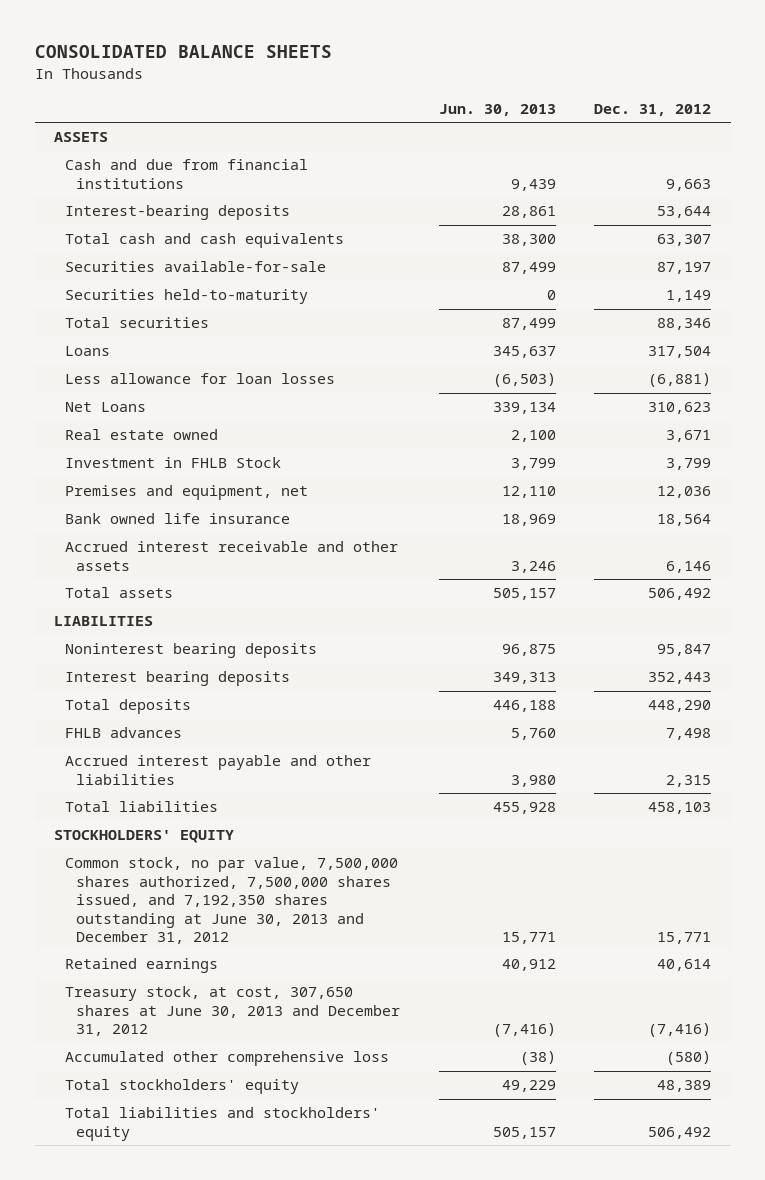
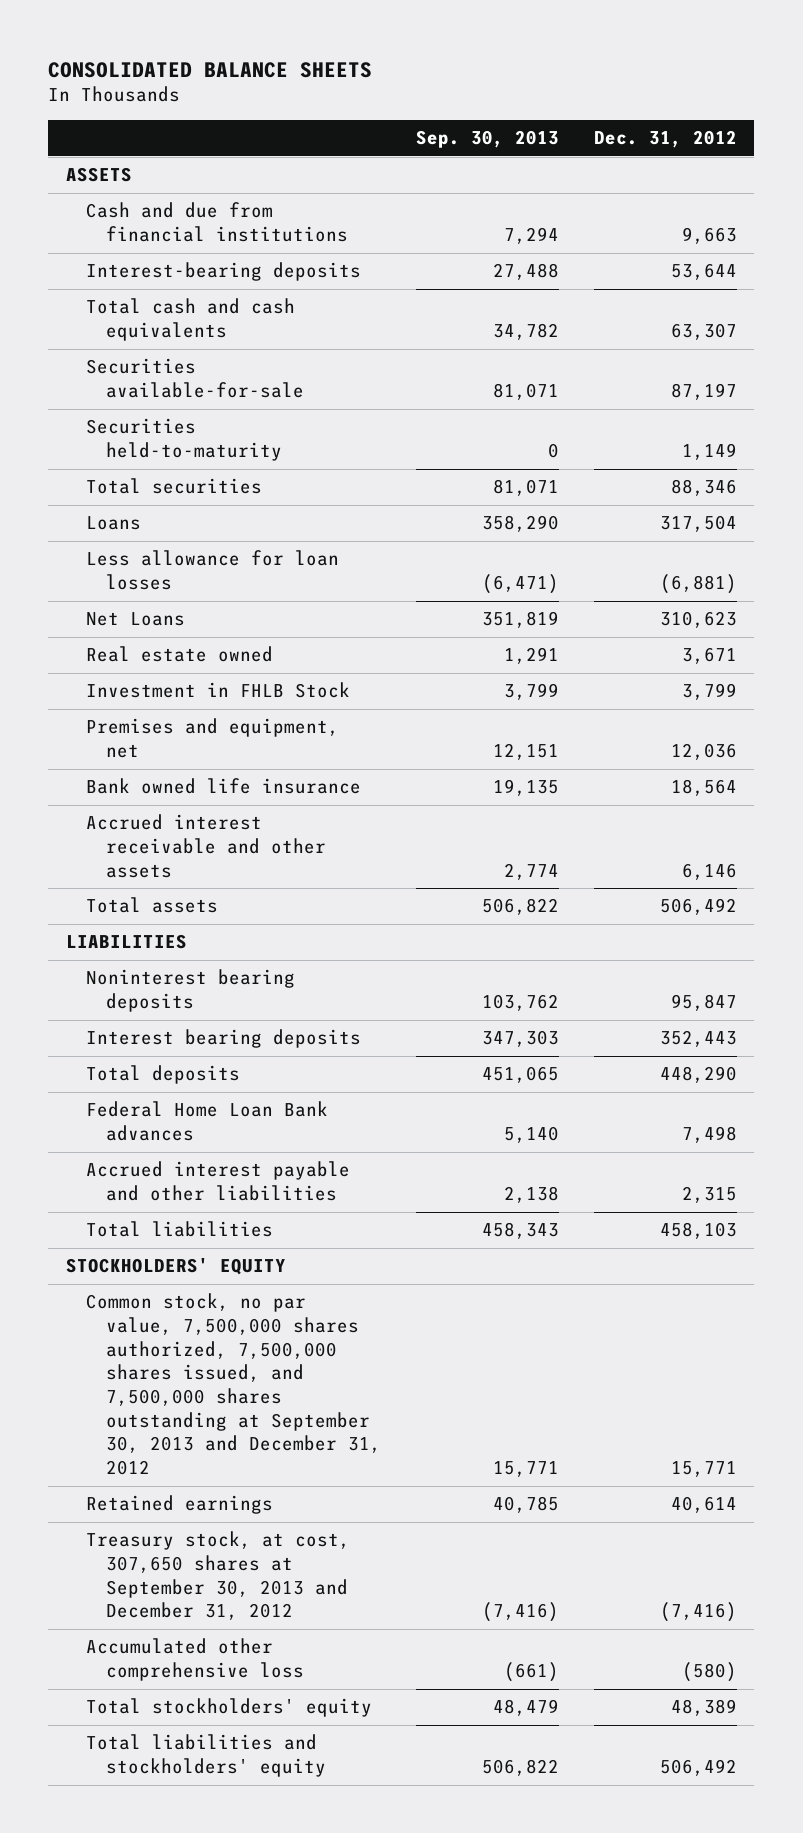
- | Jun. 30, 2013 | Dec. 31, 2012
+ | Sep. 30, 2013 | Dec. 31, 2012
- FHLB advances | 5,760 | 7,498
+ Federal Home Loan Bank advances | 5,140 | 7,498
- Common stock, no par value, 7,500,000 shares authorized, 7,500,000 shares issued, and 7,192,350 shares outstanding at June 30, 2013 and December 31, 2012 | 15,771 | 15,771
+ Common stock, no par value, 7,500,000 shares authorized, 7,500,000 shares issued, and 7,500,000 shares outstanding at September 30, 2013 and December 31, 2012 | 15,771 | 15,771
- Treasury stock, at cost, 307,650 shares at June 30, 2013 and December 31, 2012 | (7,416) | (7,416)
+ Treasury stock, at cost, 307,650 shares at September 30, 2013 and December 31, 2012 | (7,416) | (7,416)

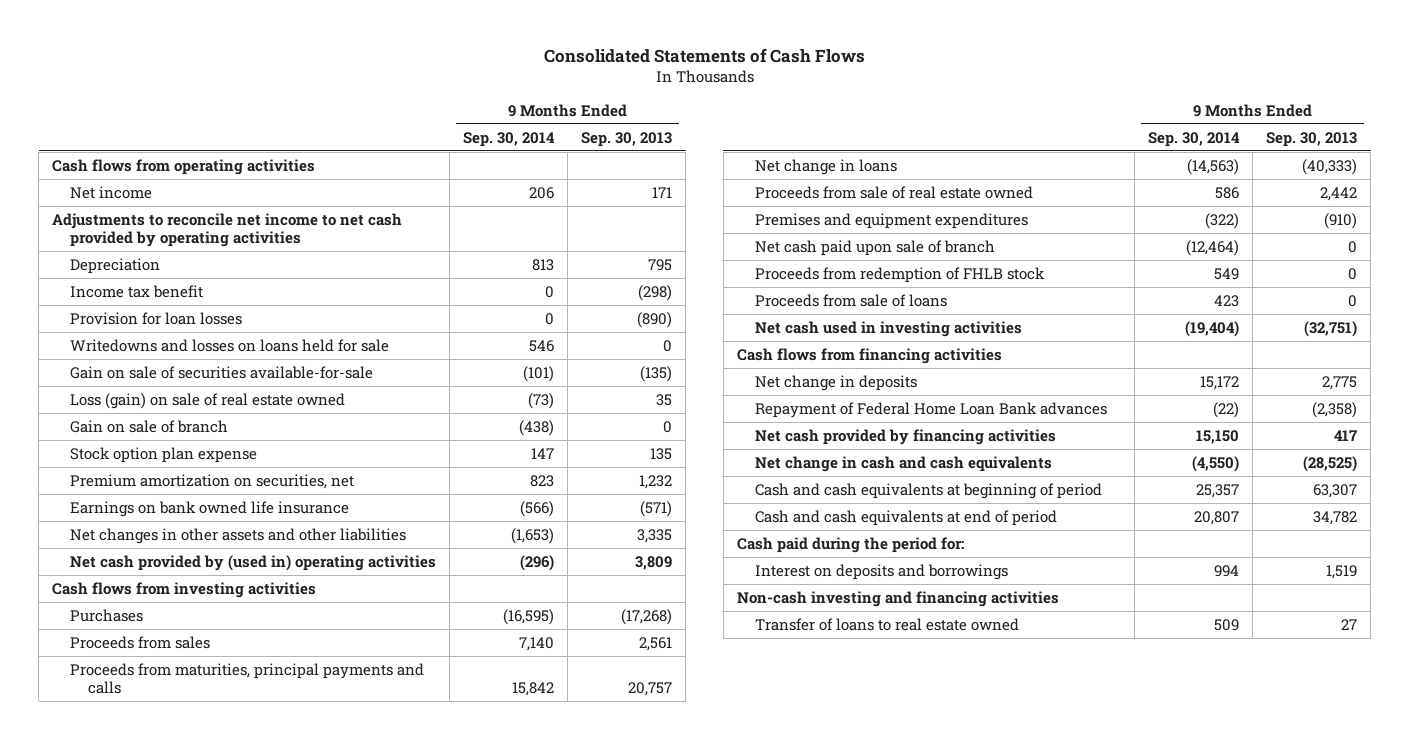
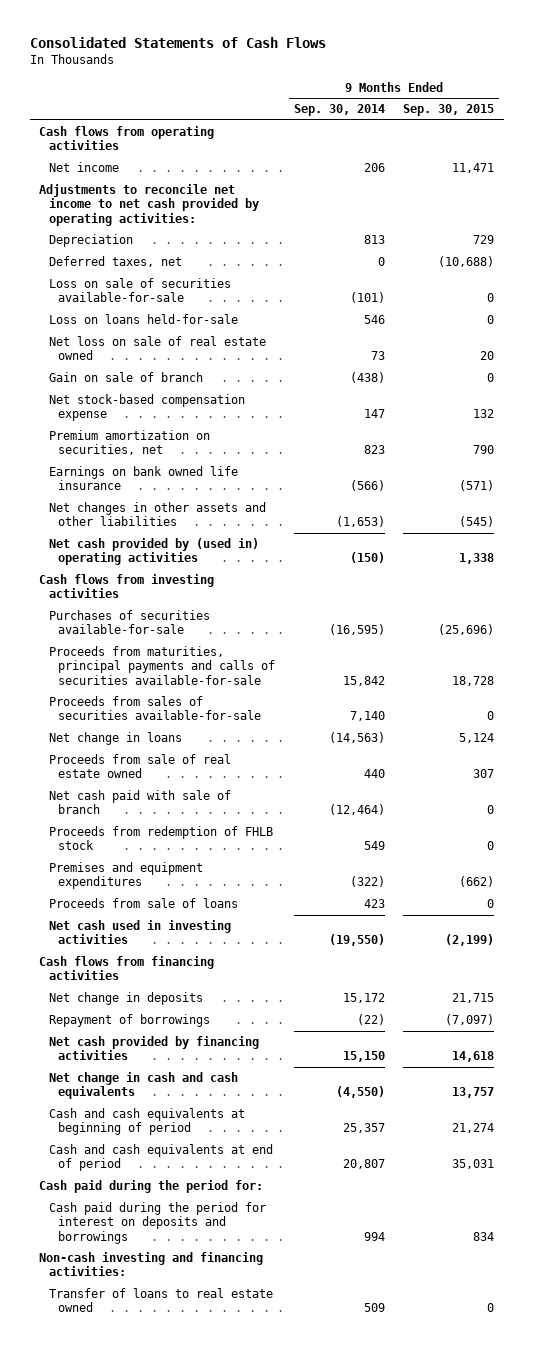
- | 9 Months Ended Sep. 30, 2014 | 9 Months Ended Sep. 30, 2013
+ | 9 Months Ended Sep. 30, 2014 | 9 Months Ended Sep. 30, 2015
- Adjustments to reconcile net income to net cash provided by operating activities
+ Adjustments to reconcile net income to net cash provided by operating activities:
- Income tax benefit | 0 | (298)
- Provision for loan losses | 0 | (890)
- Writedowns and losses on loans held for sale | 546 | 0
- Gain on sale of securities available-for-sale | (101) | (135)
- Loss (gain) on sale of real estate owned | (73) | 35
+ Deferred taxes, net | 0 | (10,688)
+ Loss on sale of securities available-for-sale | (101) | 0
+ Loss on loans held-for-sale | 546 | 0
+ Net loss on sale of real estate owned | 73 | 20
- Stock option plan expense | 147 | 135
+ Net stock-based compensation expense | 147 | 132
- Net cash provided by (used in) operating activities | (296) | 3,809
+ Net cash provided by (used in) operating activities | (150) | 1,338
- Purchases | (16,595) | (17,268)
- Proceeds from sales | 7,140 | 2,561
- Proceeds from maturities, principal payments and calls | 15,842 | 20,757
+ Purchases of securities available-for-sale | (16,595) | (25,696)
+ Proceeds from maturities, principal payments and calls of securities available-for-sale | 15,842 | 18,728
+ Proceeds from sales of securities available-for-sale | 7,140 | 0
- Proceeds from sale of real estate owned | 586 | 2,442
- Net cash paid upon sale of branch | (12,464) | 0
+ Proceeds from sale of real estate owned | 440 | 307
+ Net cash paid with sale of branch | (12,464) | 0
moved down: Premises and equipment expenditures | (322) | (662)
- Net cash used in investing activities | (19,404) | (32,751)
+ Net cash used in investing activities | (19,550) | (2,199)
- Repayment of Federal Home Loan Bank advances | (22) | (2,358)
+ Repayment of borrowings | (22) | (7,097)
- Interest on deposits and borrowings | 994 | 1,519
- Non-cash investing and financing activities
+ Cash paid during the period for interest on deposits and borrowings | 994 | 834
+ Non-cash investing and financing activities:

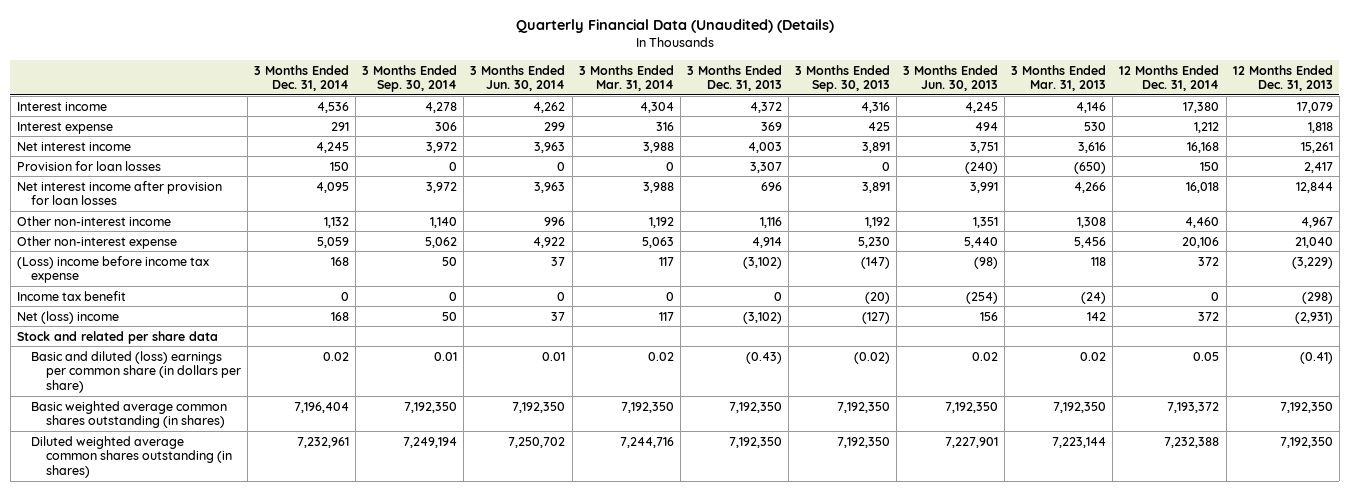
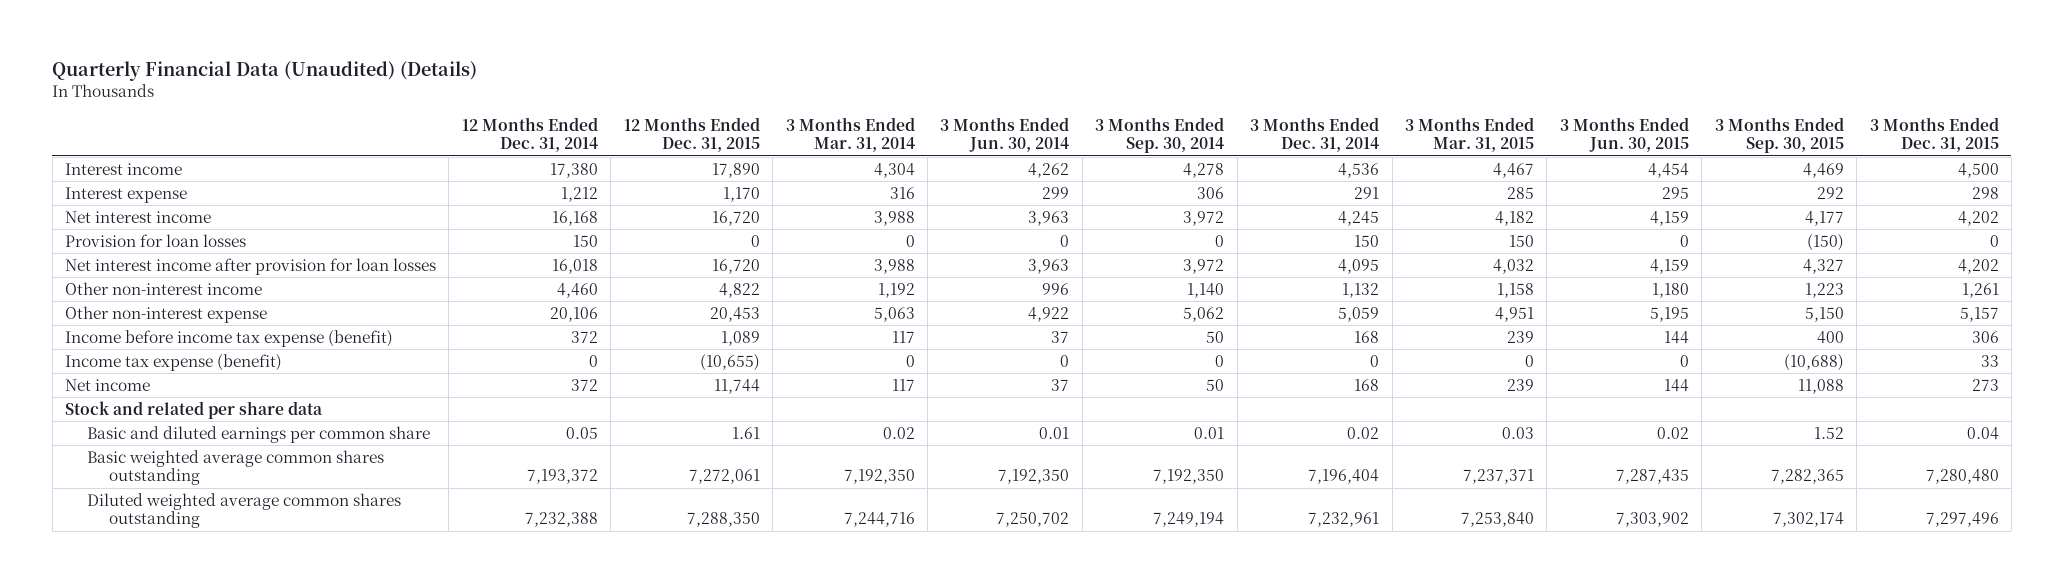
- | 3 Months Ended Dec. 31, 2014 | 3 Months Ended Sep. 30, 2014 | 3 Months Ended Jun. 30, 2014 | 3 Months Ended Mar. 31, 2014 | 3 Months Ended Dec. 31, 2013 | 3 Months Ended Sep. 30, 2013 | 3 Months Ended Jun. 30, 2013 | 3 Months Ended Mar. 31, 2013 | 12 Months Ended Dec. 31, 2014 | 12 Months Ended Dec. 31, 2013
+ | 12 Months Ended Dec. 31, 2014 | 12 Months Ended Dec. 31, 2015 | 3 Months Ended Mar. 31, 2014 | 3 Months Ended Jun. 30, 2014 | 3 Months Ended Sep. 30, 2014 | 3 Months Ended Dec. 31, 2014 | 3 Months Ended Mar. 31, 2015 | 3 Months Ended Jun. 30, 2015 | 3 Months Ended Sep. 30, 2015 | 3 Months Ended Dec. 31, 2015
- (Loss) income before income tax expense | 168 | 50 | 37 | 117 | (3,102) | (147) | (98) | 118 | 372 | (3,229)
- Income tax benefit | 0 | 0 | 0 | 0 | 0 | (20) | (254) | (24) | 0 | (298)
- Net (loss) income | 168 | 50 | 37 | 117 | (3,102) | (127) | 156 | 142 | 372 | (2,931)
+ Income before income tax expense (benefit) | 372 | 1,089 | 117 | 37 | 50 | 168 | 239 | 144 | 400 | 306
+ Income tax expense (benefit) | 0 | (10,655) | 0 | 0 | 0 | 0 | 0 | 0 | (10,688) | 33
+ Net income | 372 | 11,744 | 117 | 37 | 50 | 168 | 239 | 144 | 11,088 | 273
- Basic and diluted (loss) earnings per common share (in dollars per share) | 0.02 | 0.01 | 0.01 | 0.02 | (0.43) | (0.02) | 0.02 | 0.02 | 0.05 | (0.41)
- Basic weighted average common shares outstanding (in shares) | 7,196,404 | 7,192,350 | 7,192,350 | 7,192,350 | 7,192,350 | 7,192,350 | 7,192,350 | 7,192,350 | 7,193,372 | 7,192,350
- Diluted weighted average common shares outstanding (in shares) | 7,232,961 | 7,249,194 | 7,250,702 | 7,244,716 | 7,192,350 | 7,192,350 | 7,227,901 | 7,223,144 | 7,232,388 | 7,192,350
+ Basic and diluted earnings per common share | 0.05 | 1.61 | 0.02 | 0.01 | 0.01 | 0.02 | 0.03 | 0.02 | 1.52 | 0.04
+ Basic weighted average common shares outstanding | 7,193,372 | 7,272,061 | 7,192,350 | 7,192,350 | 7,192,350 | 7,196,404 | 7,237,371 | 7,287,435 | 7,282,365 | 7,280,480
+ Diluted weighted average common shares outstanding | 7,232,388 | 7,288,350 | 7,244,716 | 7,250,702 | 7,249,194 | 7,232,961 | 7,253,840 | 7,303,902 | 7,302,174 | 7,297,496

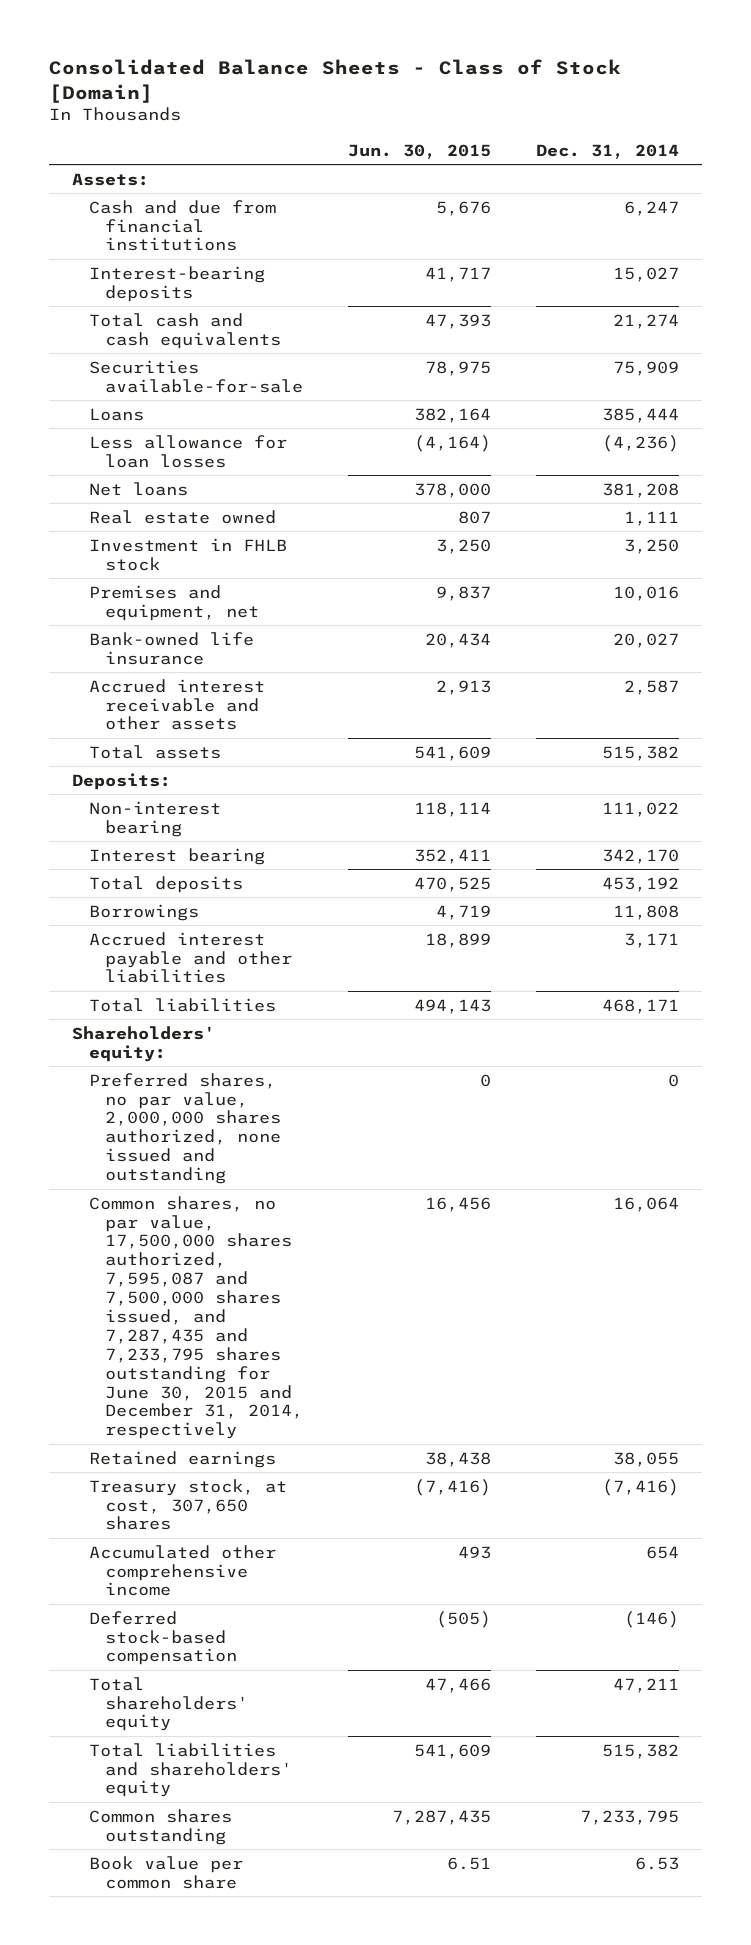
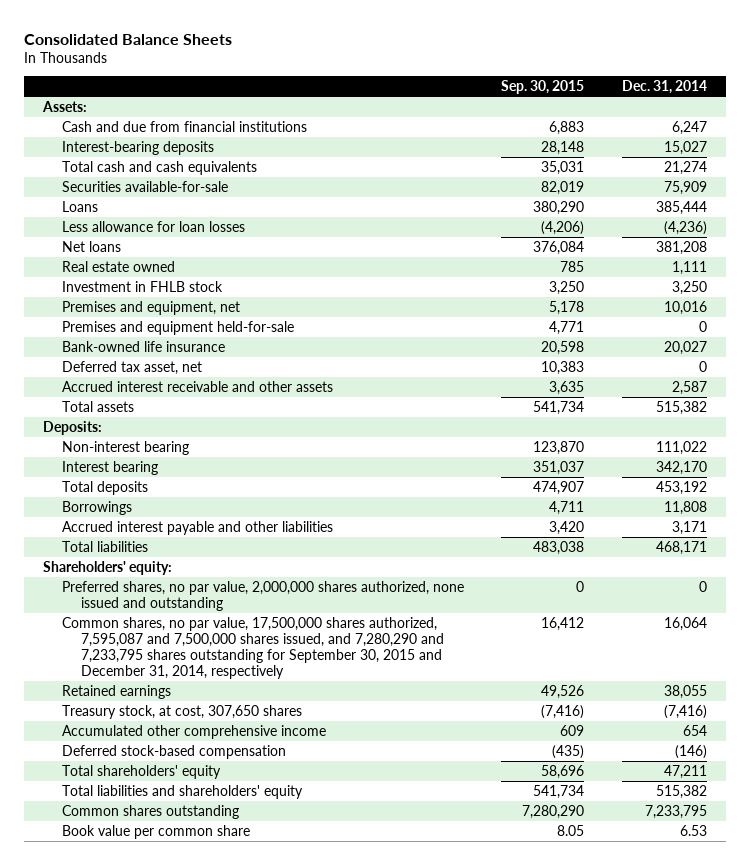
- Consolidated Balance Sheets - Class of Stock [Domain]
+ Consolidated Balance Sheets
- | Jun. 30, 2015 | Dec. 31, 2014
+ | Sep. 30, 2015 | Dec. 31, 2014
+ Premises and equipment held-for-sale | 4,771 | 0
+ Deferred tax asset, net | 10,383 | 0
- Common shares, no par value, 17,500,000 shares authorized, 7,595,087 and 7,500,000 shares issued, and 7,287,435 and 7,233,795 shares outstanding for June 30, 2015 and December 31, 2014, respectively | 16,456 | 16,064
+ Common shares, no par value, 17,500,000 shares authorized, 7,595,087 and 7,500,000 shares issued, and 7,280,290 and 7,233,795 shares outstanding for September 30, 2015 and December 31, 2014, respectively | 16,412 | 16,064

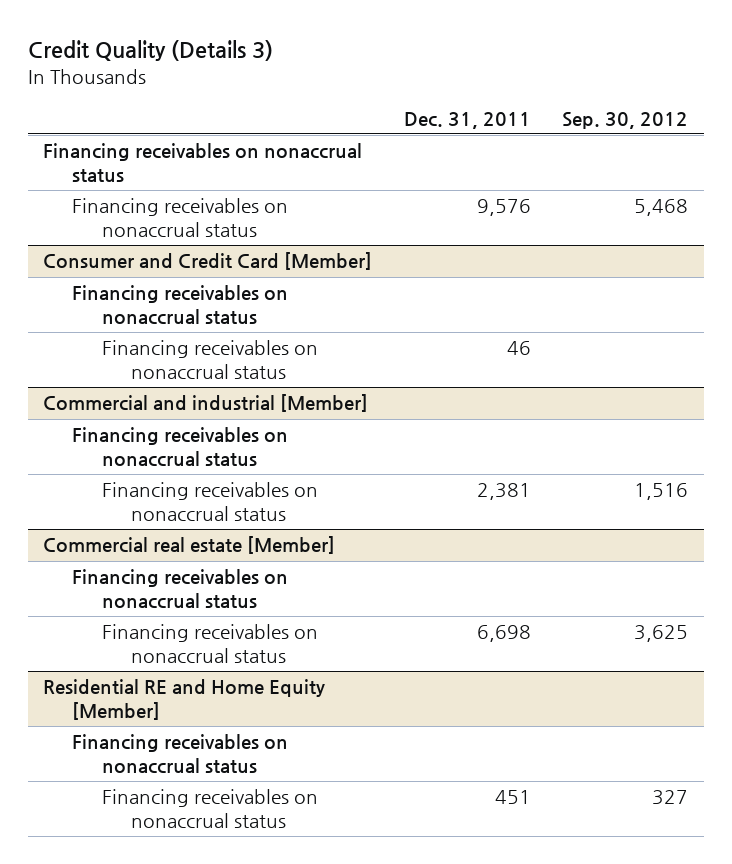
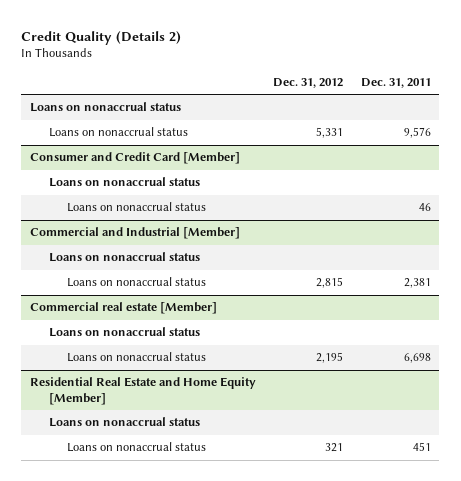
- Credit Quality (Details 3)
+ Credit Quality (Details 2)
- | Dec. 31, 2011 | Sep. 30, 2012
+ | Dec. 31, 2012 | Dec. 31, 2011
- Financing receivables on nonaccrual status
- Financing receivables on nonaccrual status | 9,576 | 5,468
+ Loans on nonaccrual status
+ Loans on nonaccrual status | 5,331 | 9,576
@ Consumer and Credit Card [Member]
- Financing receivables on nonaccrual status
- Financing receivables on nonaccrual status | 46 |
- Commercial and industrial [Member]
- Financing receivables on nonaccrual status
- Financing receivables on nonaccrual status | 2,381 | 1,516
@ Consumer and Credit Card [Member]
+ Loans on nonaccrual status
+ Loans on nonaccrual status | | 46
+ Commercial and Industrial [Member]
+ Loans on nonaccrual status
+ Loans on nonaccrual status | 2,815 | 2,381
@ Commercial real estate [Member]
- Financing receivables on nonaccrual status
- Financing receivables on nonaccrual status | 6,698 | 3,625
- Residential RE and Home Equity [Member]
- Financing receivables on nonaccrual status
- Financing receivables on nonaccrual status | 451 | 327
@ Commercial real estate [Member]
+ Loans on nonaccrual status
+ Loans on nonaccrual status | 2,195 | 6,698
+ Residential Real Estate and Home Equity [Member]
+ Loans on nonaccrual status
+ Loans on nonaccrual status | 321 | 451

